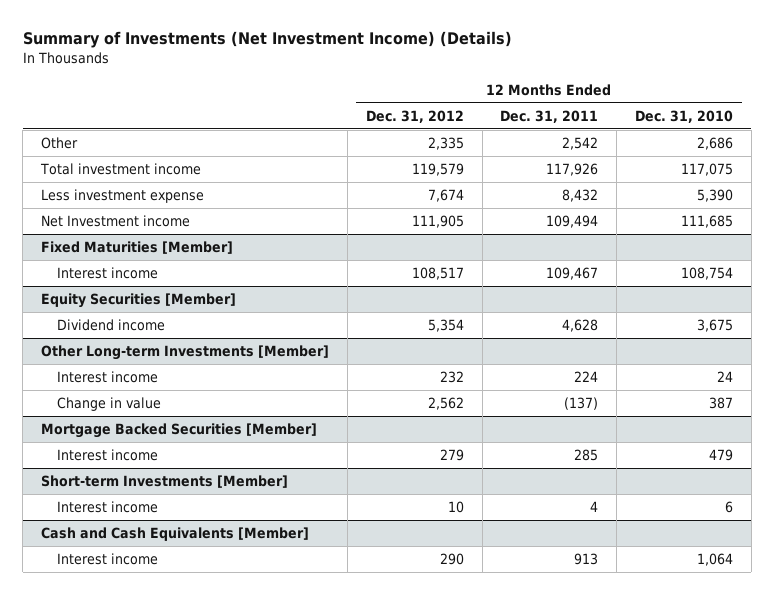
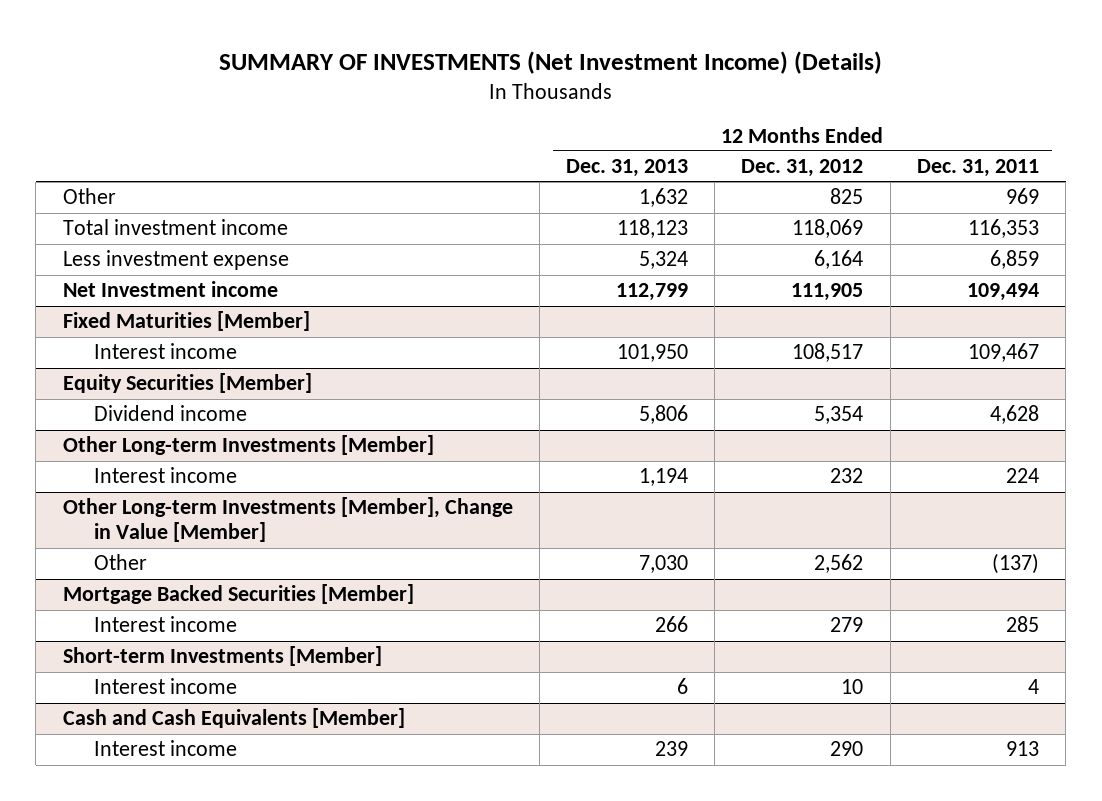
- Summary of Investments (Net Investment Income) (Details)
+ SUMMARY OF INVESTMENTS (Net Investment Income) (Details)
- | 12 Months Ended Dec. 31, 2012 | 12 Months Ended Dec. 31, 2011 | 12 Months Ended Dec. 31, 2010
+ | 12 Months Ended Dec. 31, 2013 | 12 Months Ended Dec. 31, 2012 | 12 Months Ended Dec. 31, 2011
- Other | 2,335 | 2,542 | 2,686
- Total investment income | 119,579 | 117,926 | 117,075
- Less investment expense | 7,674 | 8,432 | 5,390
+ Other | 1,632 | 825 | 969
+ Total investment income | 118,123 | 118,069 | 116,353
+ Less investment expense | 5,324 | 6,164 | 6,859
@ Other Long-term Investments [Member]
- Change in value | 2,562 | (137) | 387
+ Other Long-term Investments [Member], Change in Value [Member]
+ Other | 7,030 | 2,562 | (137)

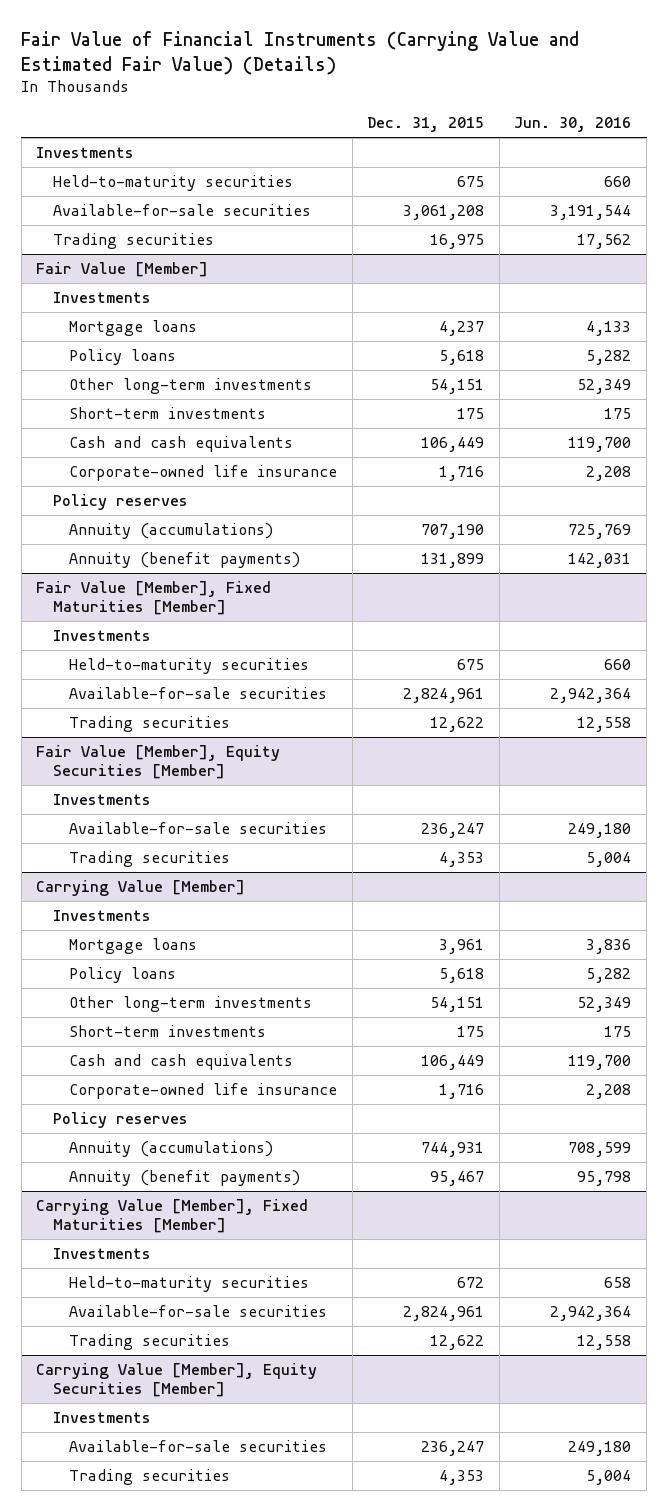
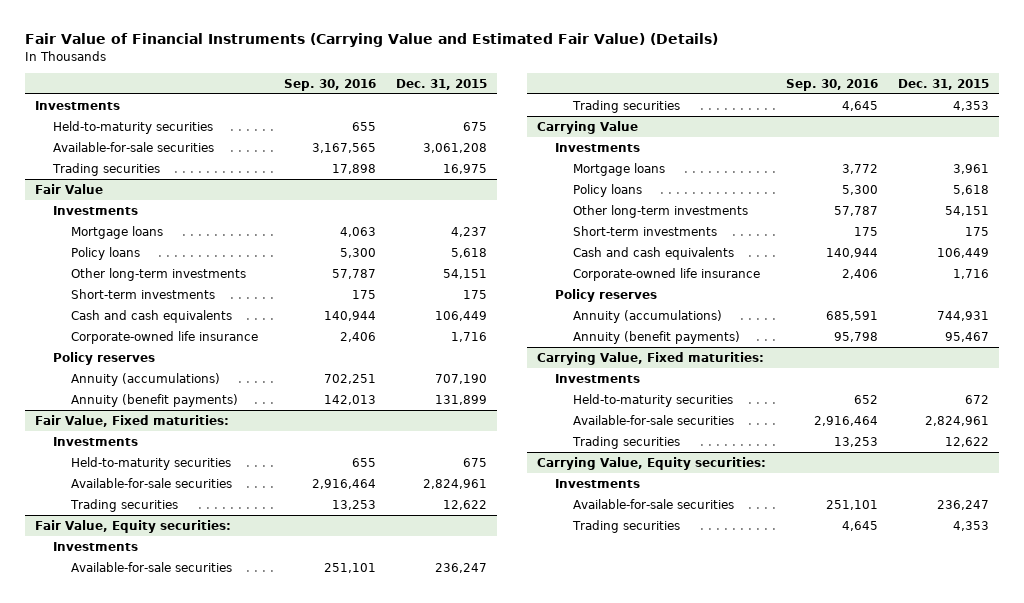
- | Dec. 31, 2015 | Jun. 30, 2016
+ | Sep. 30, 2016 | Dec. 31, 2015
- Fair Value [Member]
+ Fair Value
- Fair Value [Member], Fixed Maturities [Member]
+ Fair Value, Fixed maturities:
- Fair Value [Member], Equity Securities [Member]
+ Fair Value, Equity securities:
- Carrying Value [Member]
+ Carrying Value
- Carrying Value [Member], Fixed Maturities [Member]
+ Carrying Value, Fixed maturities:
- Carrying Value [Member], Equity Securities [Member]
+ Carrying Value, Equity securities:

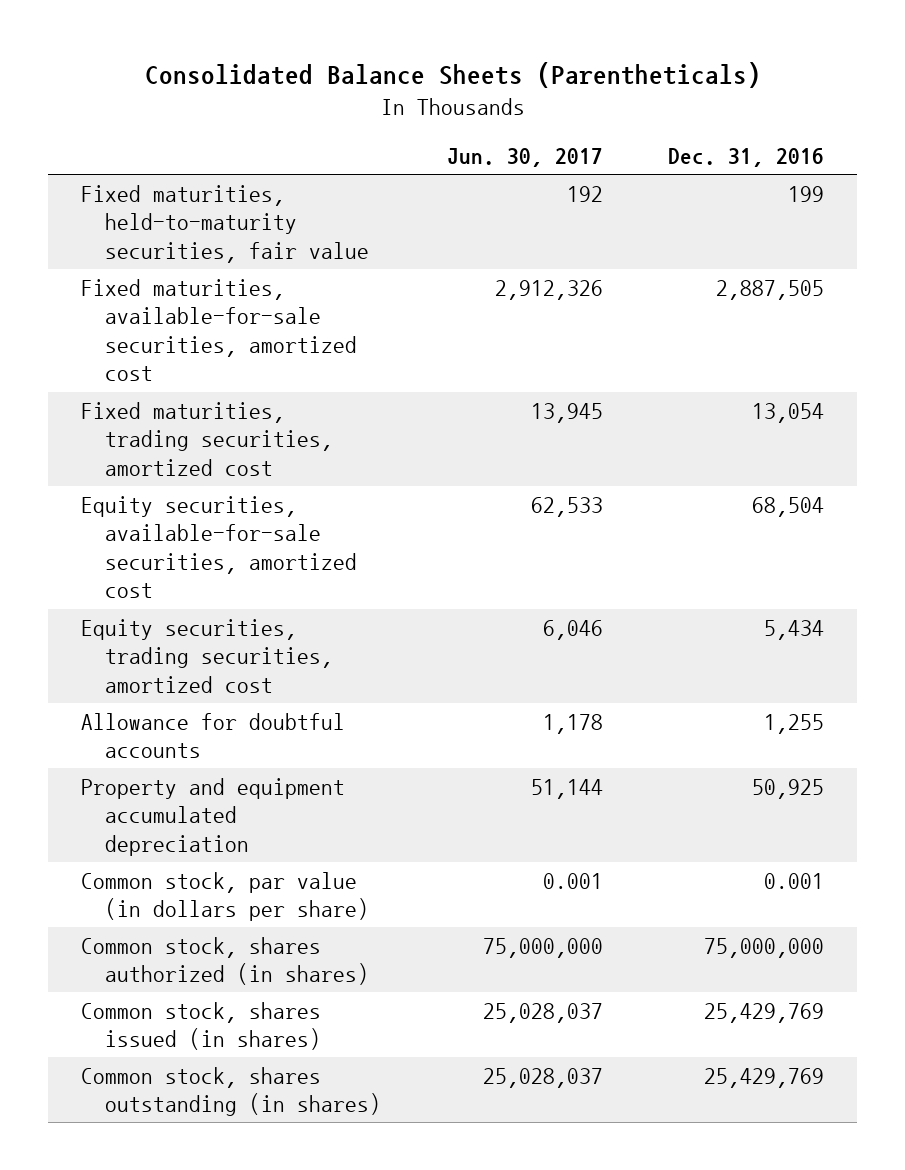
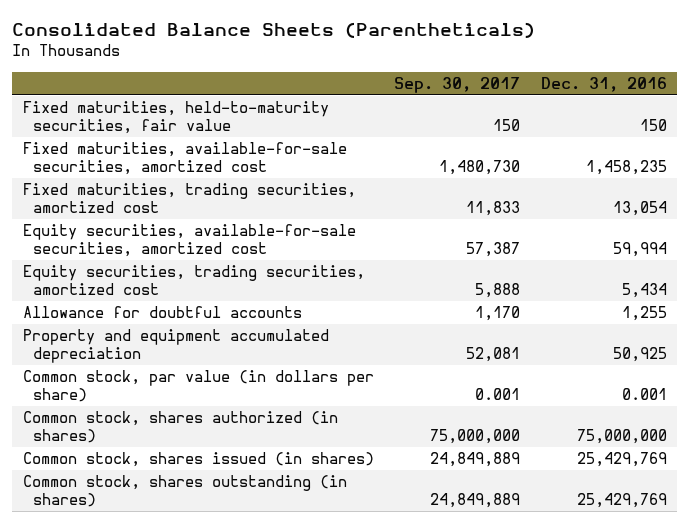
- | Jun. 30, 2017 | Dec. 31, 2016
+ | Sep. 30, 2017 | Dec. 31, 2016
- Fixed maturities, held-to-maturity securities, fair value | 192 | 199
- Fixed maturities, available-for-sale securities, amortized cost | 2,912,326 | 2,887,505
+ Fixed maturities, held-to-maturity securities, fair value | 150 | 150
+ Fixed maturities, available-for-sale securities, amortized cost | 1,480,730 | 1,458,235
- Equity securities, available-for-sale securities, amortized cost | 62,533 | 68,504
+ Equity securities, available-for-sale securities, amortized cost | 57,387 | 59,994

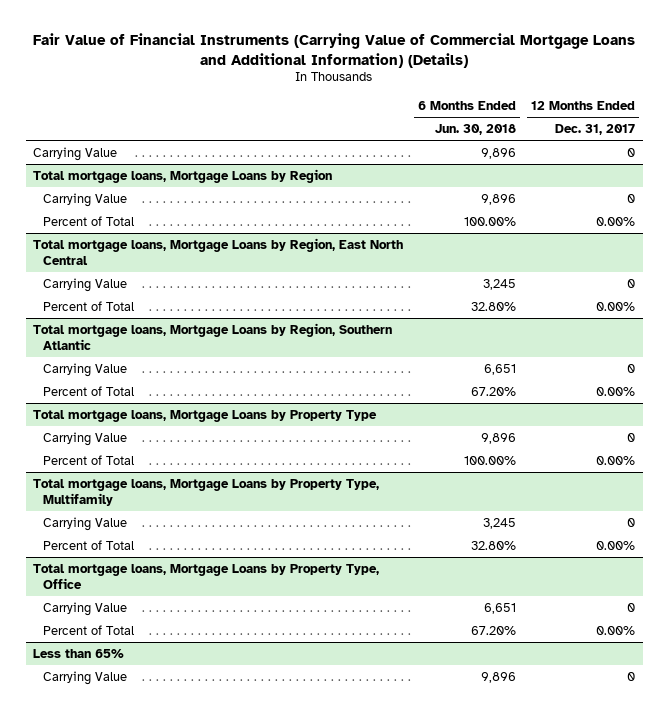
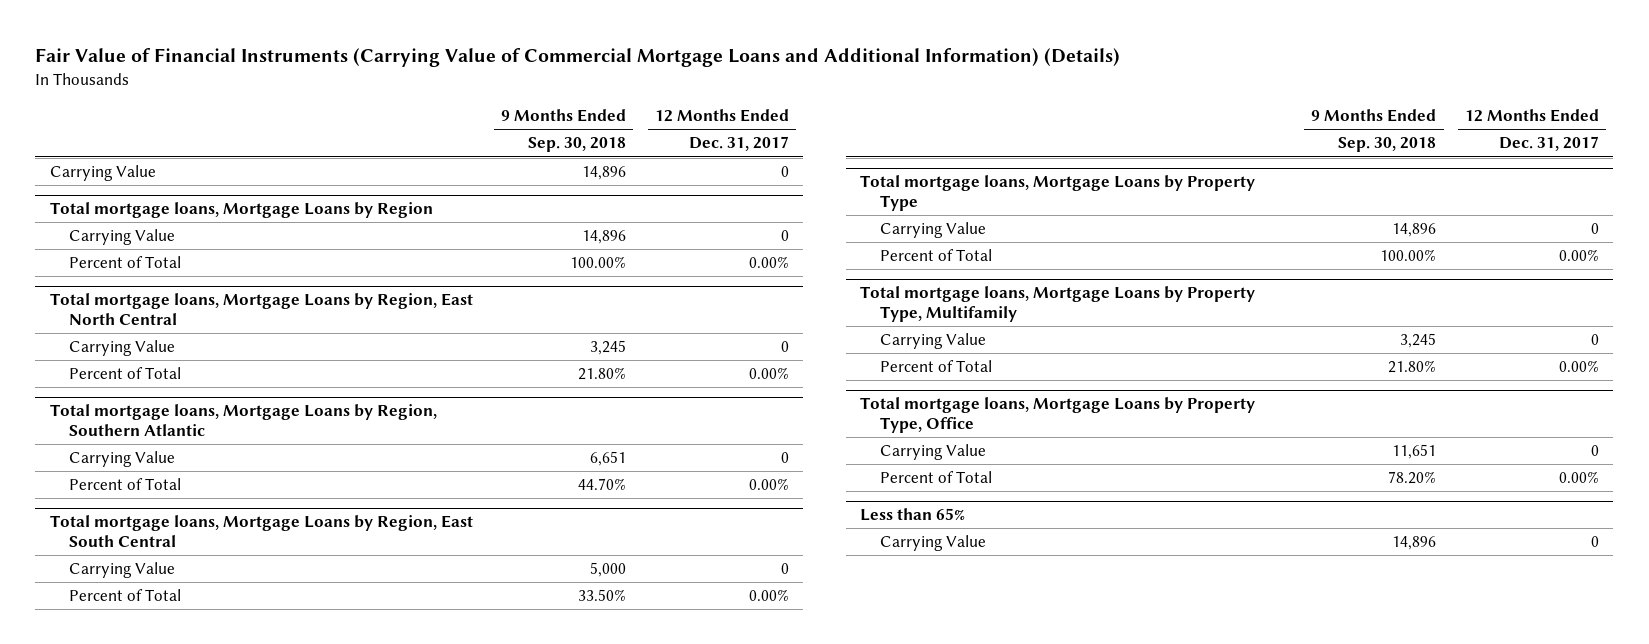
- | 6 Months Ended Jun. 30, 2018 | 12 Months Ended Dec. 31, 2017
+ | 9 Months Ended Sep. 30, 2018 | 12 Months Ended Dec. 31, 2017
+ Total mortgage loans, Mortgage Loans by Region, East South Central
+ Carrying Value | 5,000 | 0
+ Percent of Total | 33.50% | 0.00%

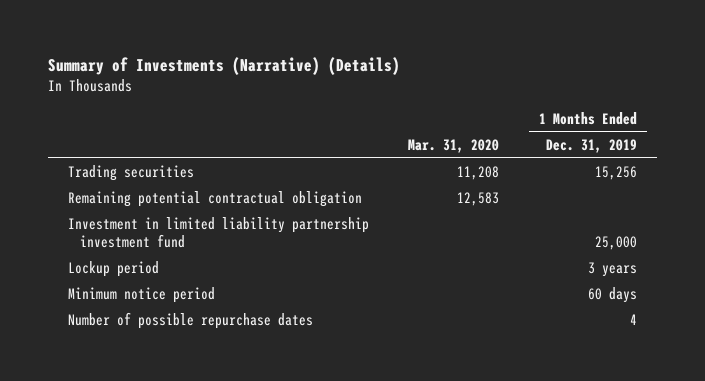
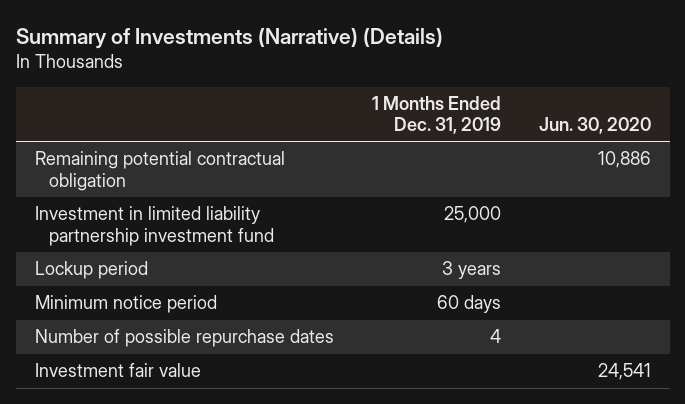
- | Mar. 31, 2020 | 1 Months Ended Dec. 31, 2019
+ | 1 Months Ended Dec. 31, 2019 | Jun. 30, 2020
- Trading securities | 11,208 | 15,256
+ Investment fair value | | 24,541

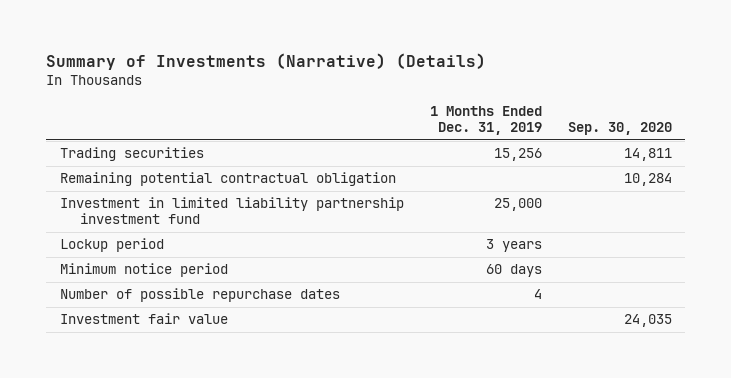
- | 1 Months Ended Dec. 31, 2019 | Jun. 30, 2020
+ | 1 Months Ended Dec. 31, 2019 | Sep. 30, 2020
+ Trading securities | 15,256 | 14,811

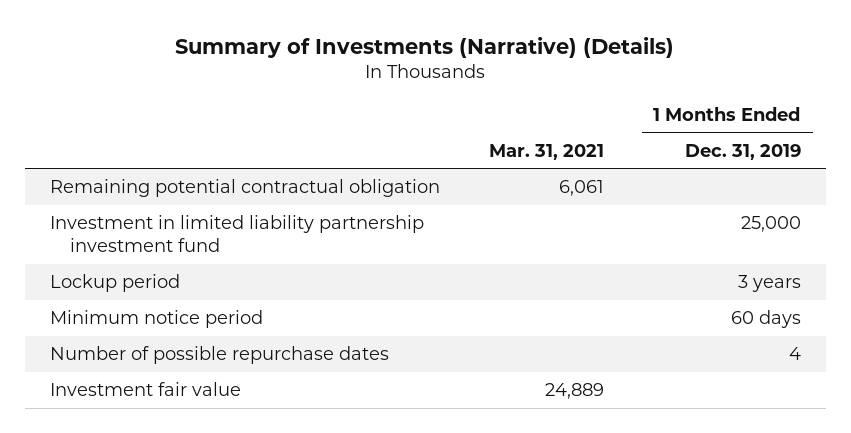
- | 1 Months Ended Dec. 31, 2019 | Sep. 30, 2020
+ | Mar. 31, 2021 | 1 Months Ended Dec. 31, 2019
- Trading securities | 15,256 | 14,811

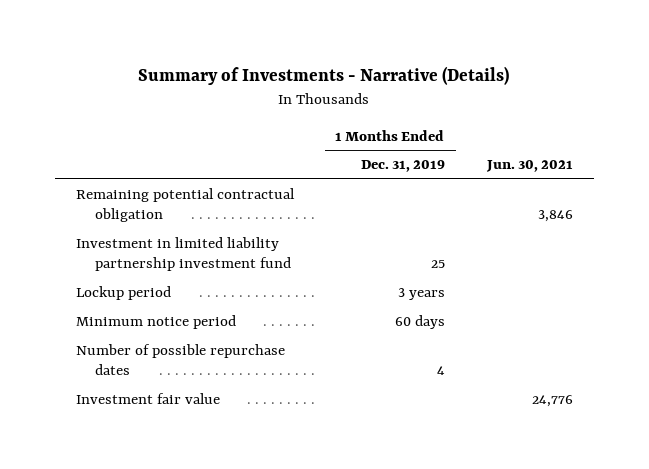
- Summary of Investments (Narrative) (Details)
+ Summary of Investments - Narrative (Details)
- | Mar. 31, 2021 | 1 Months Ended Dec. 31, 2019
+ | 1 Months Ended Dec. 31, 2019 | Jun. 30, 2021
- Investment in limited liability partnership investment fund | | 25,000
+ Investment in limited liability partnership investment fund | 25 |

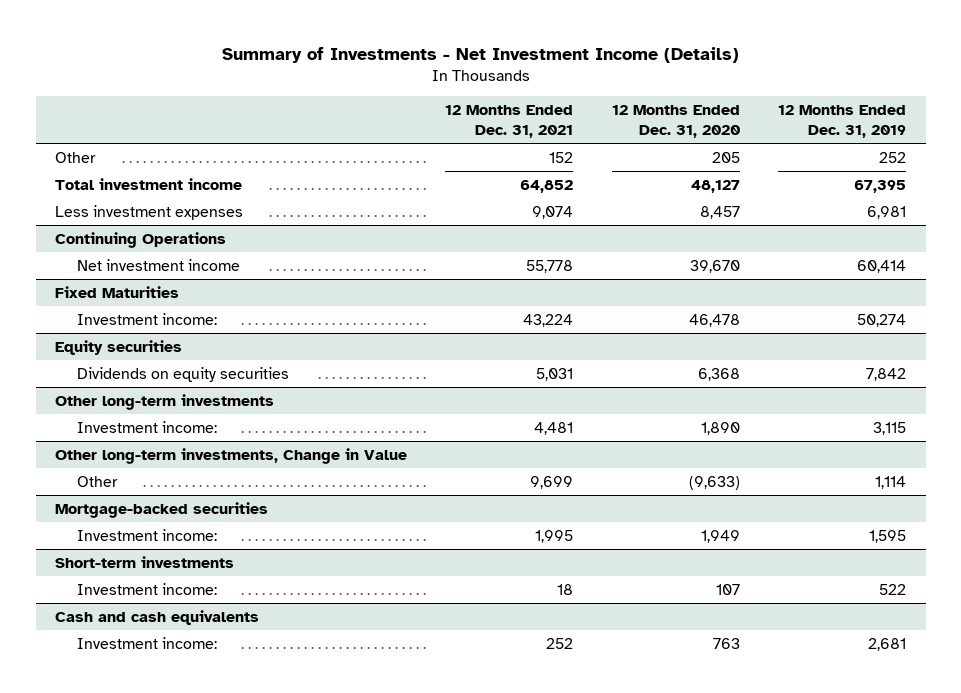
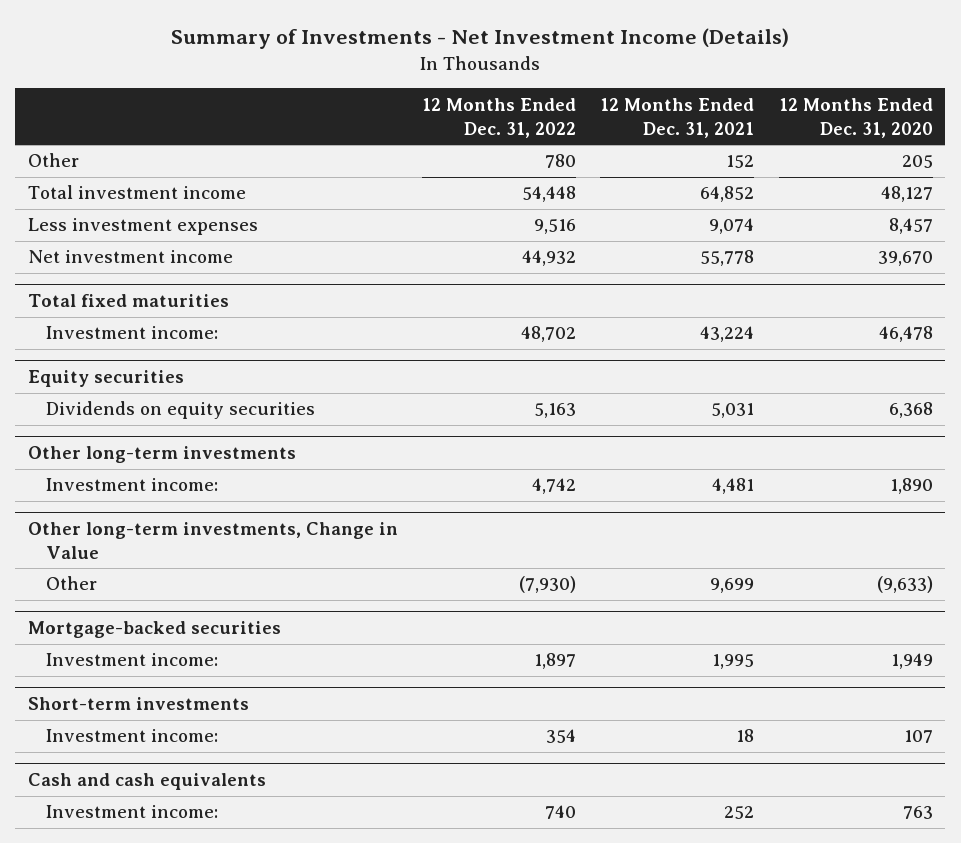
- | 12 Months Ended Dec. 31, 2021 | 12 Months Ended Dec. 31, 2020 | 12 Months Ended Dec. 31, 2019
+ | 12 Months Ended Dec. 31, 2022 | 12 Months Ended Dec. 31, 2021 | 12 Months Ended Dec. 31, 2020
- Continuing Operations
- Fixed Maturities
+ Total fixed maturities

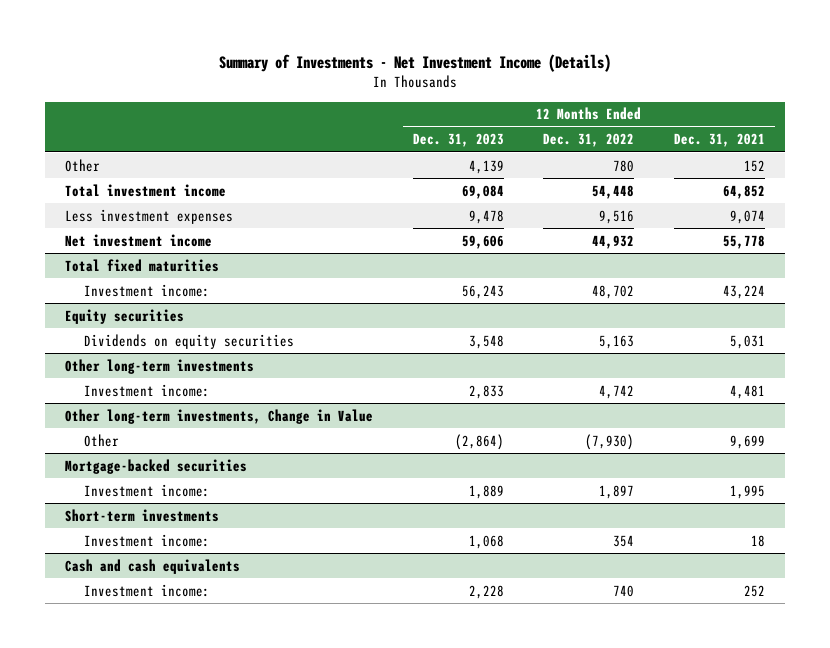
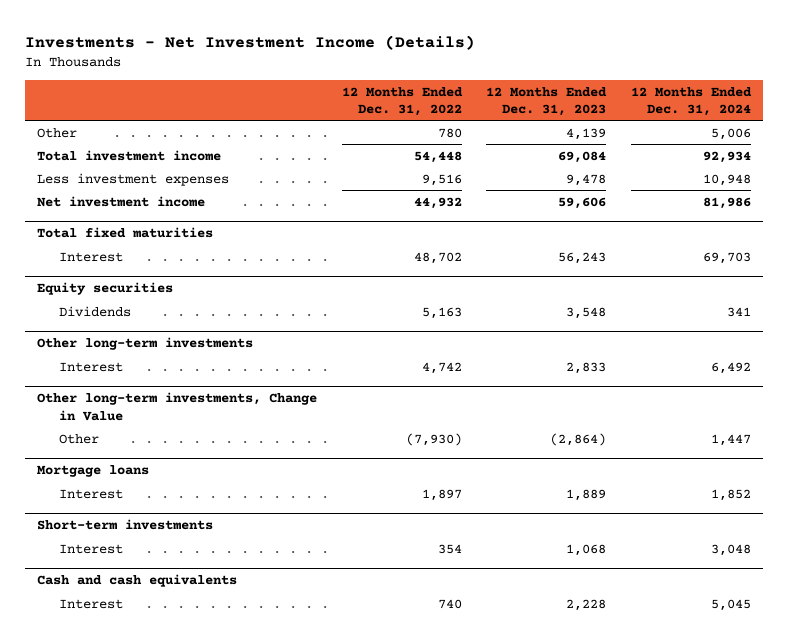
- Summary of Investments - Net Investment Income (Details)
+ Investments - Net Investment Income (Details)
- | 12 Months Ended Dec. 31, 2023 | 12 Months Ended Dec. 31, 2022 | 12 Months Ended Dec. 31, 2021
+ | 12 Months Ended Dec. 31, 2022 | 12 Months Ended Dec. 31, 2023 | 12 Months Ended Dec. 31, 2024
@ Total fixed maturities
- Investment income: | 56,243 | 48,702 | 43,224
+ Interest | 48,702 | 56,243 | 69,703
@ Equity securities
- Dividends on equity securities | 3,548 | 5,163 | 5,031
+ Dividends | 5,163 | 3,548 | 341
@ Other long-term investments
- Investment income: | 2,833 | 4,742 | 4,481
+ Interest | 4,742 | 2,833 | 6,492
- Mortgage-backed securities
- Investment income: | 1,889 | 1,897 | 1,995
+ Mortgage loans
+ Interest | 1,897 | 1,889 | 1,852
@ Short-term investments
- Investment income: | 1,068 | 354 | 18
+ Interest | 354 | 1,068 | 3,048
@ Cash and cash equivalents
- Investment income: | 2,228 | 740 | 252
+ Interest | 740 | 2,228 | 5,045

